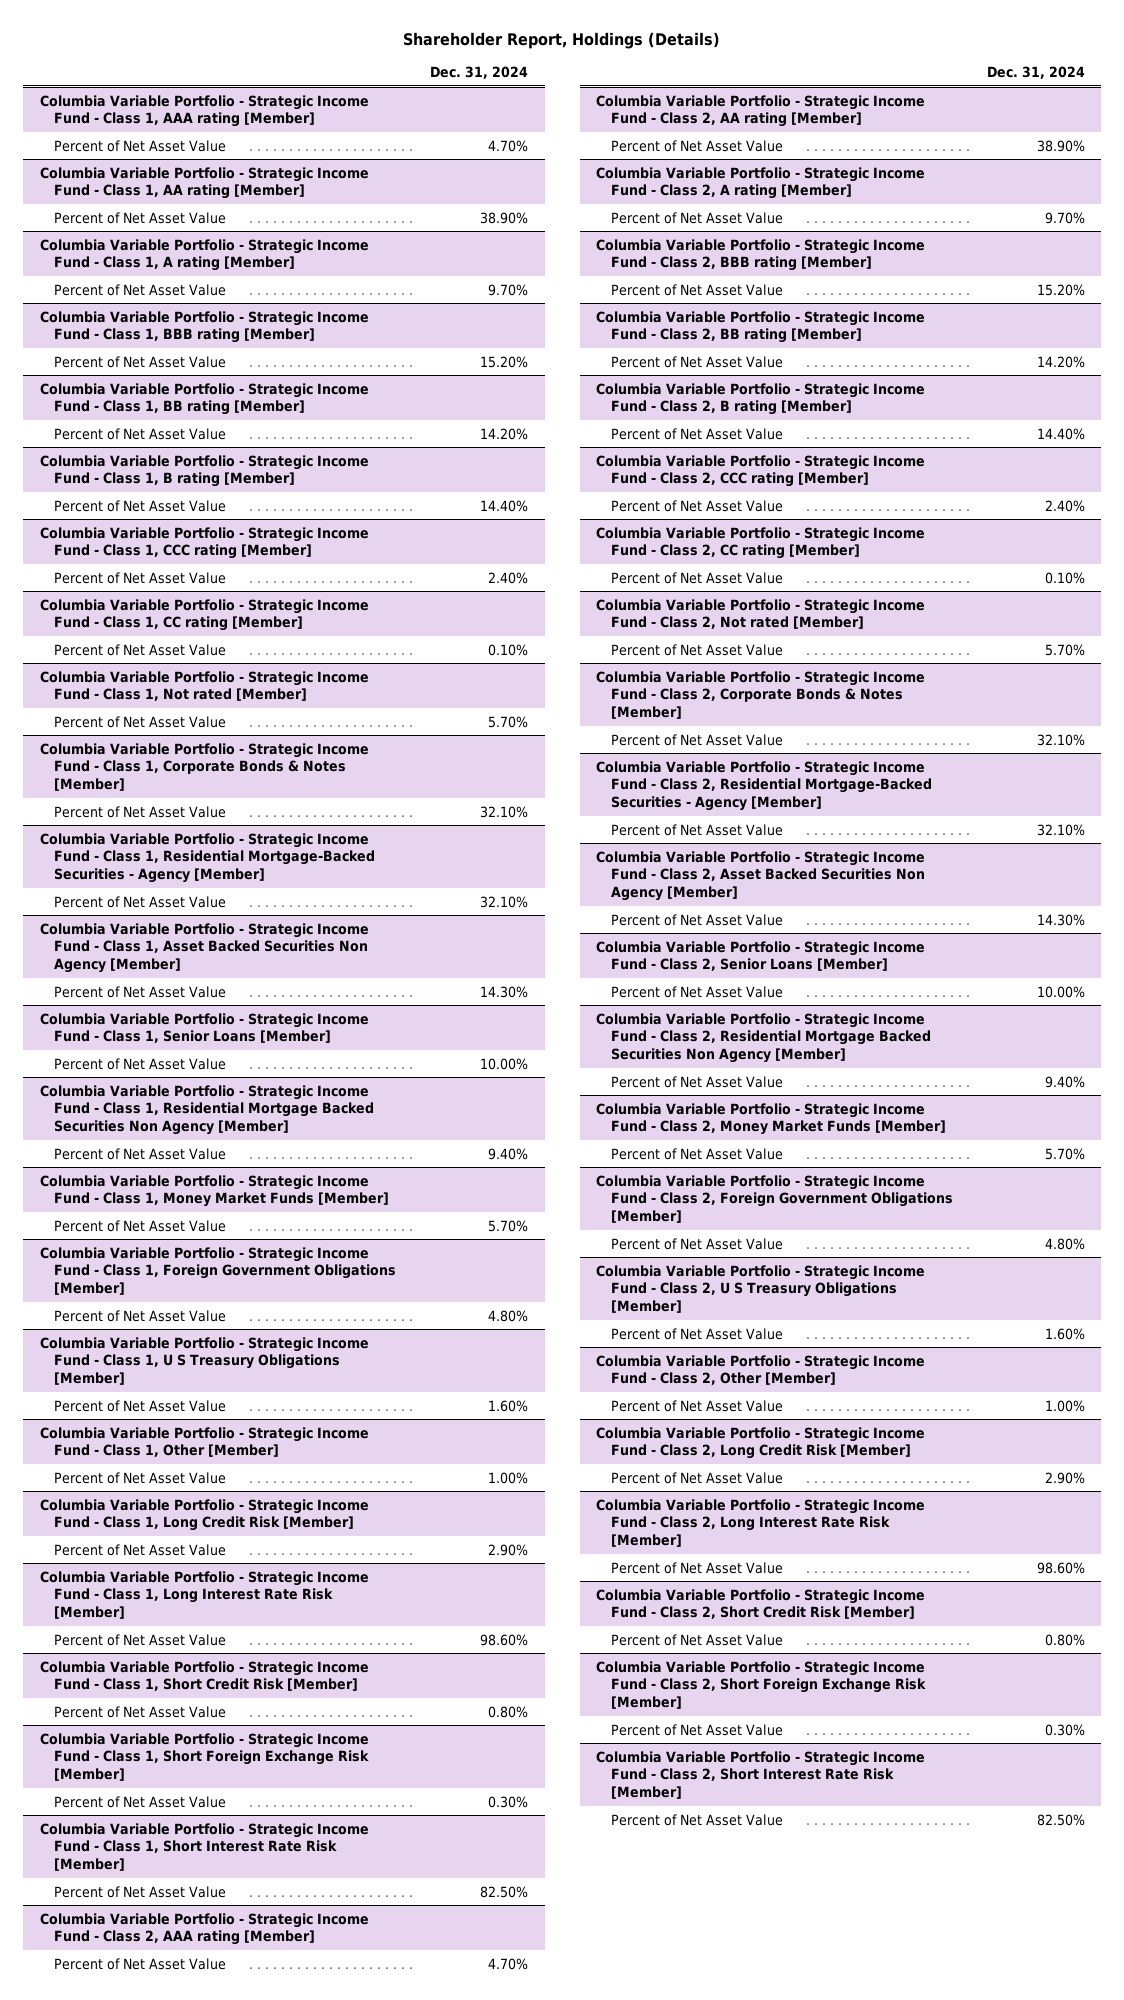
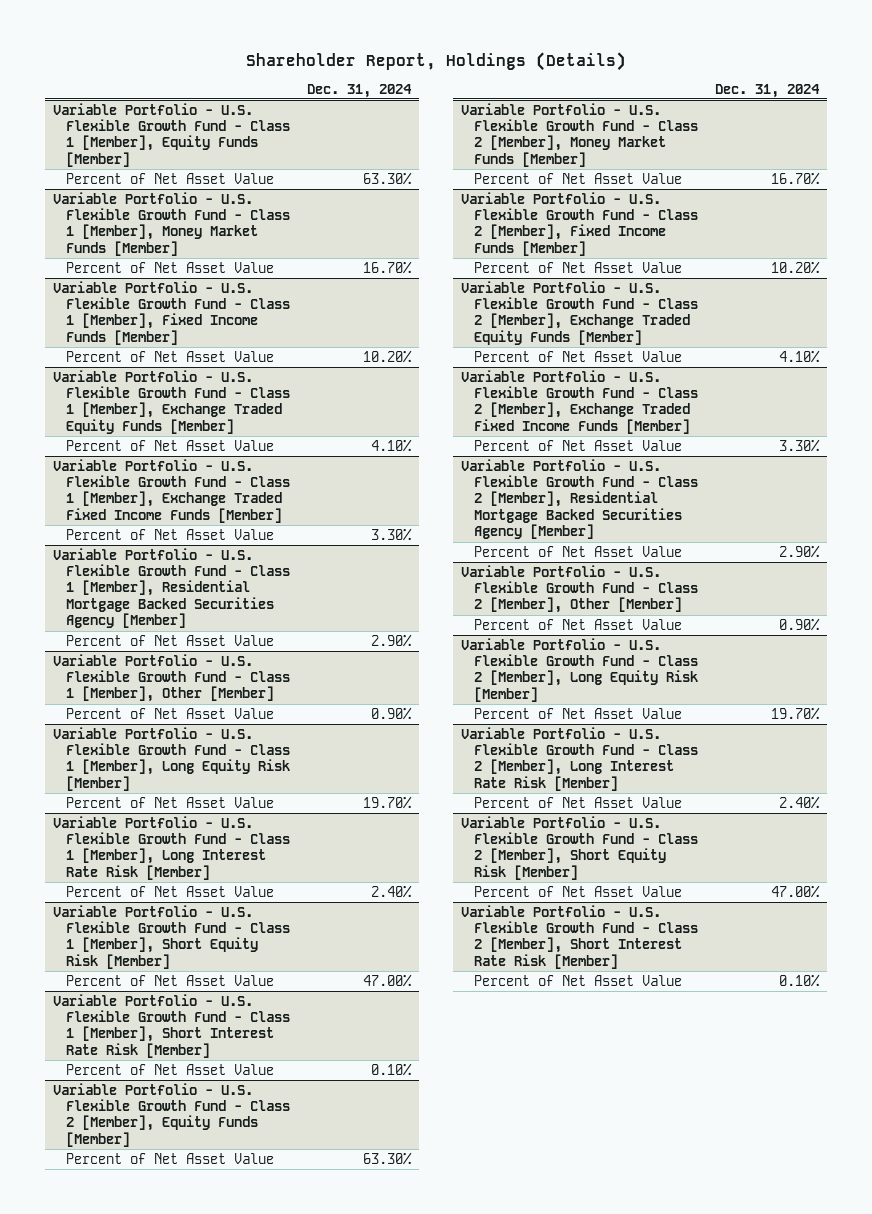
- Columbia Variable Portfolio - Strategic Income Fund - Class 1, AAA rating [Member]
- Percent of Net Asset Value | 4.70%
- Columbia Variable Portfolio - Strategic Income Fund - Class 1, AA rating [Member]
- Percent of Net Asset Value | 38.90%
- Columbia Variable Portfolio - Strategic Income Fund - Class 1, A rating [Member]
- Percent of Net Asset Value | 9.70%
- Columbia Variable Portfolio - Strategic Income Fund - Class 1, BBB rating [Member]
- Percent of Net Asset Value | 15.20%
- Columbia Variable Portfolio - Strategic Income Fund - Class 1, BB rating [Member]
- Percent of Net Asset Value | 14.20%
- Columbia Variable Portfolio - Strategic Income Fund - Class 1, B rating [Member]
- Percent of Net Asset Value | 14.40%
- Columbia Variable Portfolio - Strategic Income Fund - Class 1, CCC rating [Member]
+ Variable Portfolio - U.S. Flexible Growth Fund - Class 1 [Member], Equity Funds [Member]
+ Percent of Net Asset Value | 63.30%
+ Variable Portfolio - U.S. Flexible Growth Fund - Class 1 [Member], Money Market Funds [Member]
+ Percent of Net Asset Value | 16.70%
+ Variable Portfolio - U.S. Flexible Growth Fund - Class 1 [Member], Fixed Income Funds [Member]
+ Percent of Net Asset Value | 10.20%
+ Variable Portfolio - U.S. Flexible Growth Fund - Class 1 [Member], Exchange Traded Equity Funds [Member]
+ Percent of Net Asset Value | 4.10%
+ Variable Portfolio - U.S. Flexible Growth Fund - Class 1 [Member], Exchange Traded Fixed Income Funds [Member]
+ Percent of Net Asset Value | 3.30%
+ Variable Portfolio - U.S. Flexible Growth Fund - Class 1 [Member], Residential Mortgage Backed Securities Agency [Member]
+ Percent of Net Asset Value | 2.90%
+ Variable Portfolio - U.S. Flexible Growth Fund - Class 1 [Member], Other [Member]
+ Percent of Net Asset Value | 0.90%
+ Variable Portfolio - U.S. Flexible Growth Fund - Class 1 [Member], Long Equity Risk [Member]
+ Percent of Net Asset Value | 19.70%
+ Variable Portfolio - U.S. Flexible Growth Fund - Class 1 [Member], Long Interest Rate Risk [Member]
- Columbia Variable Portfolio - Strategic Income Fund - Class 1, CC rating [Member]
+ Variable Portfolio - U.S. Flexible Growth Fund - Class 1 [Member], Short Equity Risk [Member]
+ Percent of Net Asset Value | 47.00%
+ Variable Portfolio - U.S. Flexible Growth Fund - Class 1 [Member], Short Interest Rate Risk [Member]
- Columbia Variable Portfolio - Strategic Income Fund - Class 1, Not rated [Member]
- Percent of Net Asset Value | 5.70%
- Columbia Variable Portfolio - Strategic Income Fund - Class 1, Corporate Bonds & Notes [Member]
- Percent of Net Asset Value | 32.10%
- Columbia Variable Portfolio - Strategic Income Fund - Class 1, Residential Mortgage-Backed Securities - Agency [Member]
- Percent of Net Asset Value | 32.10%
- Columbia Variable Portfolio - Strategic Income Fund - Class 1, Asset Backed Securities Non Agency [Member]
- Percent of Net Asset Value | 14.30%
- Columbia Variable Portfolio - Strategic Income Fund - Class 1, Senior Loans [Member]
- Percent of Net Asset Value | 10.00%
- Columbia Variable Portfolio - Strategic Income Fund - Class 1, Residential Mortgage Backed Securities Non Agency [Member]
- Percent of Net Asset Value | 9.40%
- Columbia Variable Portfolio - Strategic Income Fund - Class 1, Money Market Funds [Member]
- Percent of Net Asset Value | 5.70%
- Columbia Variable Portfolio - Strategic Income Fund - Class 1, Foreign Government Obligations [Member]
- Percent of Net Asset Value | 4.80%
- Columbia Variable Portfolio - Strategic Income Fund - Class 1, U S Treasury Obligations [Member]
- Percent of Net Asset Value | 1.60%
- Columbia Variable Portfolio - Strategic Income Fund - Class 1, Other [Member]
- Percent of Net Asset Value | 1.00%
- Columbia Variable Portfolio - Strategic Income Fund - Class 1, Long Credit Risk [Member]
+ Variable Portfolio - U.S. Flexible Growth Fund - Class 2 [Member], Equity Funds [Member]
+ Percent of Net Asset Value | 63.30%
+ Variable Portfolio - U.S. Flexible Growth Fund - Class 2 [Member], Money Market Funds [Member]
+ Percent of Net Asset Value | 16.70%
+ Variable Portfolio - U.S. Flexible Growth Fund - Class 2 [Member], Fixed Income Funds [Member]
+ Percent of Net Asset Value | 10.20%
+ Variable Portfolio - U.S. Flexible Growth Fund - Class 2 [Member], Exchange Traded Equity Funds [Member]
+ Percent of Net Asset Value | 4.10%
+ Variable Portfolio - U.S. Flexible Growth Fund - Class 2 [Member], Exchange Traded Fixed Income Funds [Member]
+ Percent of Net Asset Value | 3.30%
+ Variable Portfolio - U.S. Flexible Growth Fund - Class 2 [Member], Residential Mortgage Backed Securities Agency [Member]
- Columbia Variable Portfolio - Strategic Income Fund - Class 1, Long Interest Rate Risk [Member]
- Percent of Net Asset Value | 98.60%
- Columbia Variable Portfolio - Strategic Income Fund - Class 1, Short Credit Risk [Member]
- Percent of Net Asset Value | 0.80%
- Columbia Variable Portfolio - Strategic Income Fund - Class 1, Short Foreign Exchange Risk [Member]
- Percent of Net Asset Value | 0.30%
- Columbia Variable Portfolio - Strategic Income Fund - Class 1, Short Interest Rate Risk [Member]
- Percent of Net Asset Value | 82.50%
- Columbia Variable Portfolio - Strategic Income Fund - Class 2, AAA rating [Member]
- Percent of Net Asset Value | 4.70%
- Columbia Variable Portfolio - Strategic Income Fund - Class 2, AA rating [Member]
- Percent of Net Asset Value | 38.90%
- Columbia Variable Portfolio - Strategic Income Fund - Class 2, A rating [Member]
- Percent of Net Asset Value | 9.70%
- Columbia Variable Portfolio - Strategic Income Fund - Class 2, BBB rating [Member]
- Percent of Net Asset Value | 15.20%
- Columbia Variable Portfolio - Strategic Income Fund - Class 2, BB rating [Member]
- Percent of Net Asset Value | 14.20%
- Columbia Variable Portfolio - Strategic Income Fund - Class 2, B rating [Member]
- Percent of Net Asset Value | 14.40%
- Columbia Variable Portfolio - Strategic Income Fund - Class 2, CCC rating [Member]
+ Variable Portfolio - U.S. Flexible Growth Fund - Class 2 [Member], Other [Member]
+ Percent of Net Asset Value | 0.90%
+ Variable Portfolio - U.S. Flexible Growth Fund - Class 2 [Member], Long Equity Risk [Member]
+ Percent of Net Asset Value | 19.70%
+ Variable Portfolio - U.S. Flexible Growth Fund - Class 2 [Member], Long Interest Rate Risk [Member]
- Columbia Variable Portfolio - Strategic Income Fund - Class 2, CC rating [Member]
+ Variable Portfolio - U.S. Flexible Growth Fund - Class 2 [Member], Short Equity Risk [Member]
+ Percent of Net Asset Value | 47.00%
+ Variable Portfolio - U.S. Flexible Growth Fund - Class 2 [Member], Short Interest Rate Risk [Member]
- Columbia Variable Portfolio - Strategic Income Fund - Class 2, Not rated [Member]
- Percent of Net Asset Value | 5.70%
- Columbia Variable Portfolio - Strategic Income Fund - Class 2, Corporate Bonds & Notes [Member]
- Percent of Net Asset Value | 32.10%
- Columbia Variable Portfolio - Strategic Income Fund - Class 2, Residential Mortgage-Backed Securities - Agency [Member]
- Percent of Net Asset Value | 32.10%
- Columbia Variable Portfolio - Strategic Income Fund - Class 2, Asset Backed Securities Non Agency [Member]
- Percent of Net Asset Value | 14.30%
- Columbia Variable Portfolio - Strategic Income Fund - Class 2, Senior Loans [Member]
- Percent of Net Asset Value | 10.00%
- Columbia Variable Portfolio - Strategic Income Fund - Class 2, Residential Mortgage Backed Securities Non Agency [Member]
- Percent of Net Asset Value | 9.40%
- Columbia Variable Portfolio - Strategic Income Fund - Class 2, Money Market Funds [Member]
- Percent of Net Asset Value | 5.70%
- Columbia Variable Portfolio - Strategic Income Fund - Class 2, Foreign Government Obligations [Member]
- Percent of Net Asset Value | 4.80%
- Columbia Variable Portfolio - Strategic Income Fund - Class 2, U S Treasury Obligations [Member]
- Percent of Net Asset Value | 1.60%
- Columbia Variable Portfolio - Strategic Income Fund - Class 2, Other [Member]
- Percent of Net Asset Value | 1.00%
- Columbia Variable Portfolio - Strategic Income Fund - Class 2, Long Credit Risk [Member]
- Percent of Net Asset Value | 2.90%
- Columbia Variable Portfolio - Strategic Income Fund - Class 2, Long Interest Rate Risk [Member]
- Percent of Net Asset Value | 98.60%
- Columbia Variable Portfolio - Strategic Income Fund - Class 2, Short Credit Risk [Member]
- Percent of Net Asset Value | 0.80%
- Columbia Variable Portfolio - Strategic Income Fund - Class 2, Short Foreign Exchange Risk [Member]
- Percent of Net Asset Value | 0.30%
- Columbia Variable Portfolio - Strategic Income Fund - Class 2, Short Interest Rate Risk [Member]
- Percent of Net Asset Value | 82.50%

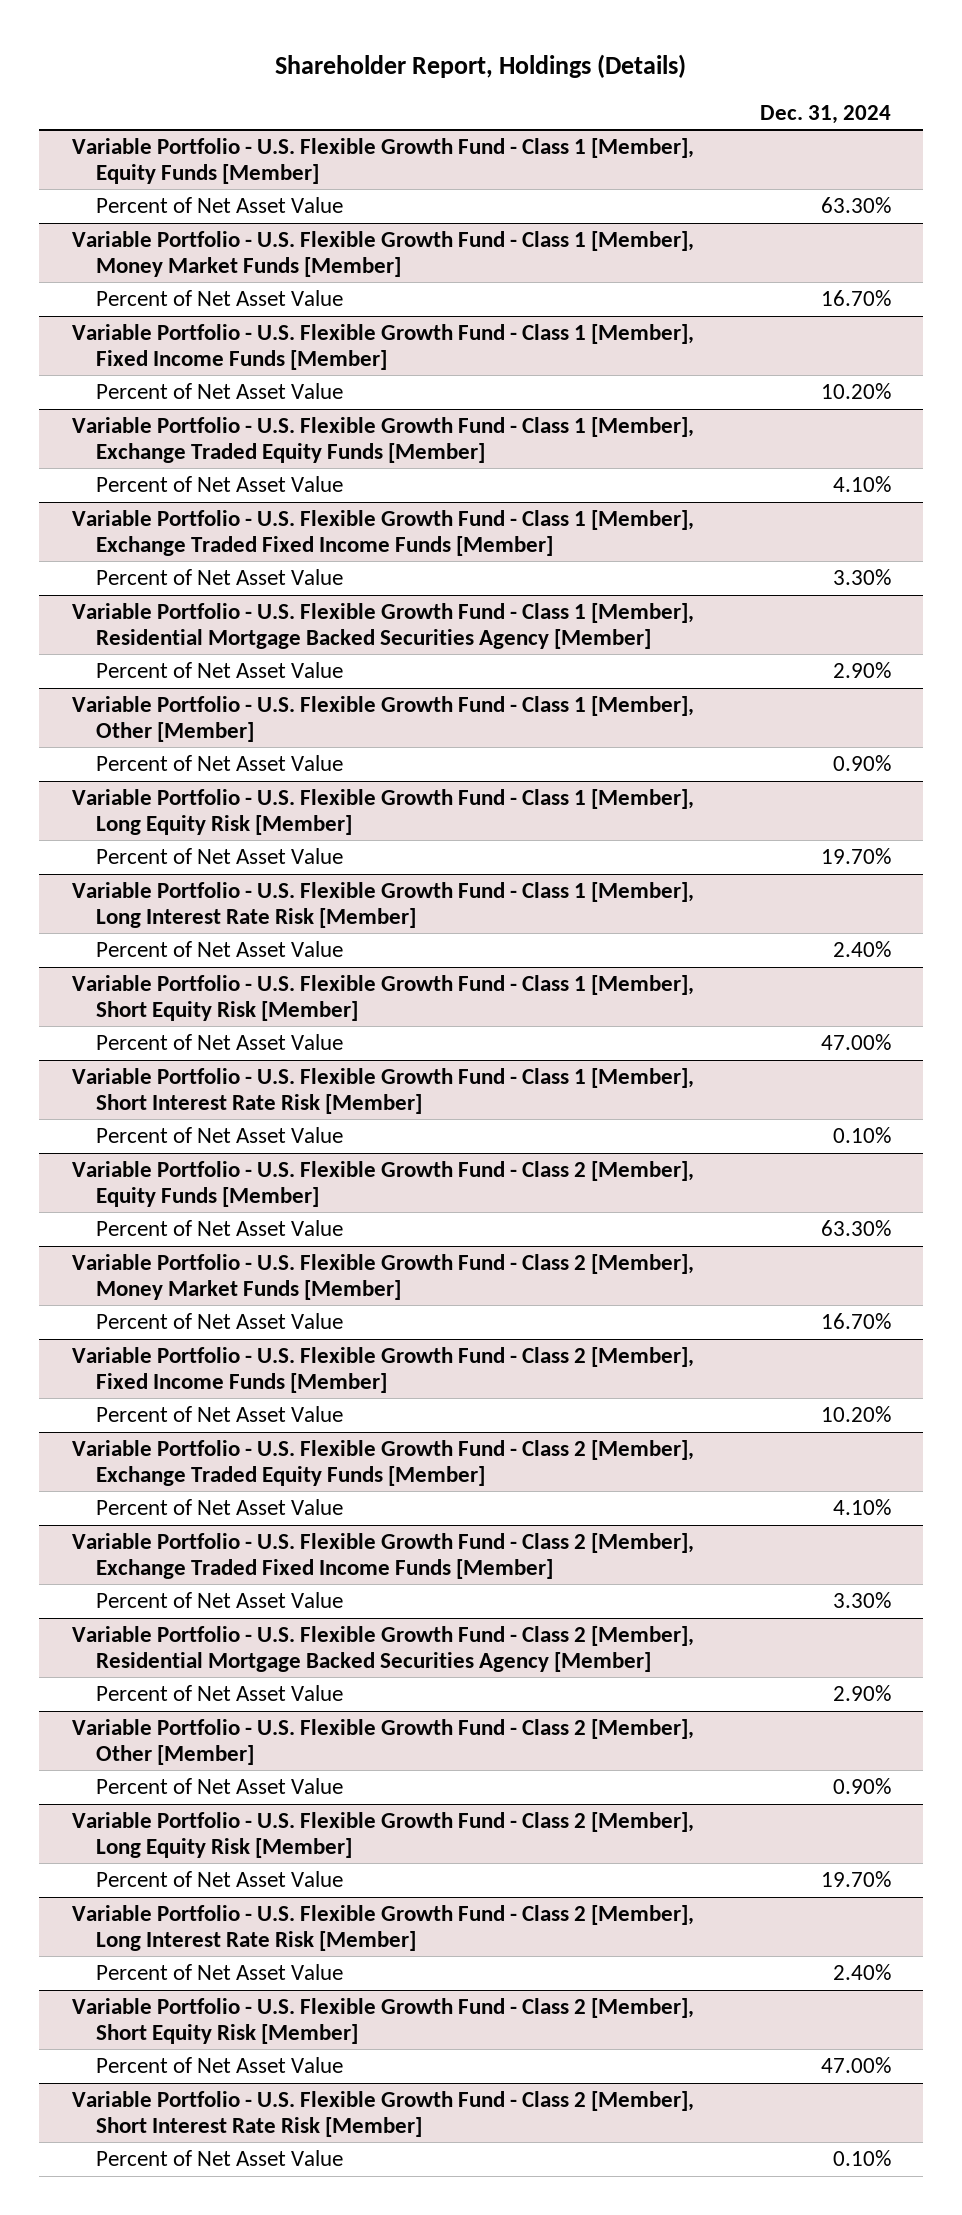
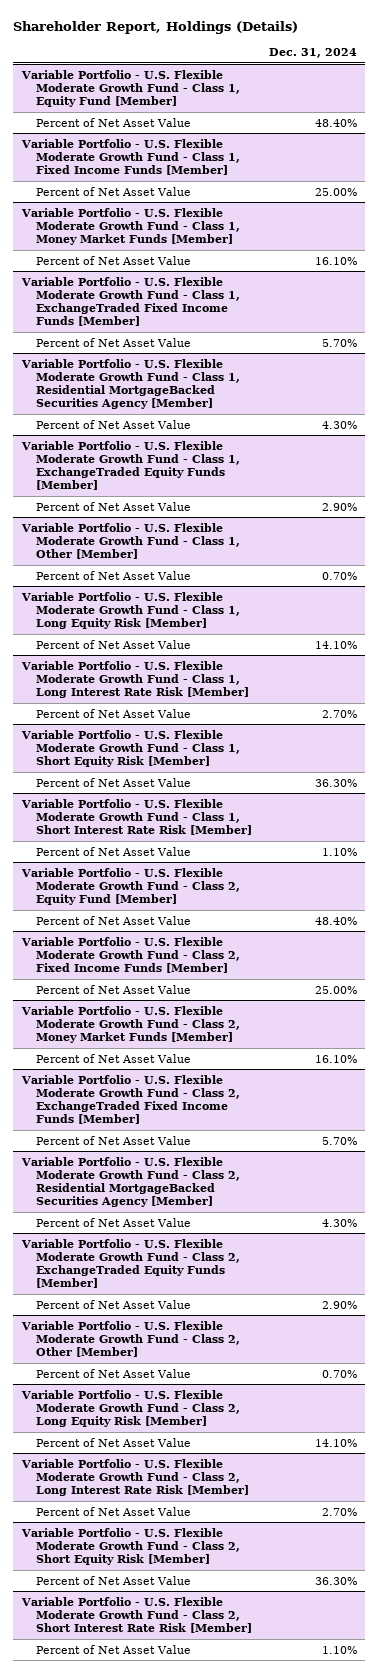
- Variable Portfolio - U.S. Flexible Growth Fund - Class 1 [Member], Equity Funds [Member]
- Percent of Net Asset Value | 63.30%
- Variable Portfolio - U.S. Flexible Growth Fund - Class 1 [Member], Money Market Funds [Member]
- Percent of Net Asset Value | 16.70%
- Variable Portfolio - U.S. Flexible Growth Fund - Class 1 [Member], Fixed Income Funds [Member]
- Percent of Net Asset Value | 10.20%
- Variable Portfolio - U.S. Flexible Growth Fund - Class 1 [Member], Exchange Traded Equity Funds [Member]
- Percent of Net Asset Value | 4.10%
- Variable Portfolio - U.S. Flexible Growth Fund - Class 1 [Member], Exchange Traded Fixed Income Funds [Member]
- Percent of Net Asset Value | 3.30%
- Variable Portfolio - U.S. Flexible Growth Fund - Class 1 [Member], Residential Mortgage Backed Securities Agency [Member]
+ Variable Portfolio - U.S. Flexible Moderate Growth Fund - Class 1, Equity Fund [Member]
+ Percent of Net Asset Value | 48.40%
+ Variable Portfolio - U.S. Flexible Moderate Growth Fund - Class 1, Fixed Income Funds [Member]
+ Percent of Net Asset Value | 25.00%
+ Variable Portfolio - U.S. Flexible Moderate Growth Fund - Class 1, Money Market Funds [Member]
+ Percent of Net Asset Value | 16.10%
+ Variable Portfolio - U.S. Flexible Moderate Growth Fund - Class 1, ExchangeTraded Fixed Income Funds [Member]
+ Percent of Net Asset Value | 5.70%
+ Variable Portfolio - U.S. Flexible Moderate Growth Fund - Class 1, Residential MortgageBacked Securities Agency [Member]
+ Percent of Net Asset Value | 4.30%
+ Variable Portfolio - U.S. Flexible Moderate Growth Fund - Class 1, ExchangeTraded Equity Funds [Member]
- Variable Portfolio - U.S. Flexible Growth Fund - Class 1 [Member], Other [Member]
- Percent of Net Asset Value | 0.90%
- Variable Portfolio - U.S. Flexible Growth Fund - Class 1 [Member], Long Equity Risk [Member]
- Percent of Net Asset Value | 19.70%
- Variable Portfolio - U.S. Flexible Growth Fund - Class 1 [Member], Long Interest Rate Risk [Member]
- Percent of Net Asset Value | 2.40%
- Variable Portfolio - U.S. Flexible Growth Fund - Class 1 [Member], Short Equity Risk [Member]
- Percent of Net Asset Value | 47.00%
- Variable Portfolio - U.S. Flexible Growth Fund - Class 1 [Member], Short Interest Rate Risk [Member]
- Percent of Net Asset Value | 0.10%
- Variable Portfolio - U.S. Flexible Growth Fund - Class 2 [Member], Equity Funds [Member]
- Percent of Net Asset Value | 63.30%
- Variable Portfolio - U.S. Flexible Growth Fund - Class 2 [Member], Money Market Funds [Member]
- Percent of Net Asset Value | 16.70%
- Variable Portfolio - U.S. Flexible Growth Fund - Class 2 [Member], Fixed Income Funds [Member]
- Percent of Net Asset Value | 10.20%
- Variable Portfolio - U.S. Flexible Growth Fund - Class 2 [Member], Exchange Traded Equity Funds [Member]
- Percent of Net Asset Value | 4.10%
- Variable Portfolio - U.S. Flexible Growth Fund - Class 2 [Member], Exchange Traded Fixed Income Funds [Member]
- Percent of Net Asset Value | 3.30%
- Variable Portfolio - U.S. Flexible Growth Fund - Class 2 [Member], Residential Mortgage Backed Securities Agency [Member]
+ Variable Portfolio - U.S. Flexible Moderate Growth Fund - Class 1, Other [Member]
+ Percent of Net Asset Value | 0.70%
+ Variable Portfolio - U.S. Flexible Moderate Growth Fund - Class 1, Long Equity Risk [Member]
+ Percent of Net Asset Value | 14.10%
+ Variable Portfolio - U.S. Flexible Moderate Growth Fund - Class 1, Long Interest Rate Risk [Member]
+ Percent of Net Asset Value | 2.70%
+ Variable Portfolio - U.S. Flexible Moderate Growth Fund - Class 1, Short Equity Risk [Member]
+ Percent of Net Asset Value | 36.30%
+ Variable Portfolio - U.S. Flexible Moderate Growth Fund - Class 1, Short Interest Rate Risk [Member]
+ Percent of Net Asset Value | 1.10%
+ Variable Portfolio - U.S. Flexible Moderate Growth Fund - Class 2, Equity Fund [Member]
+ Percent of Net Asset Value | 48.40%
+ Variable Portfolio - U.S. Flexible Moderate Growth Fund - Class 2, Fixed Income Funds [Member]
+ Percent of Net Asset Value | 25.00%
+ Variable Portfolio - U.S. Flexible Moderate Growth Fund - Class 2, Money Market Funds [Member]
+ Percent of Net Asset Value | 16.10%
+ Variable Portfolio - U.S. Flexible Moderate Growth Fund - Class 2, ExchangeTraded Fixed Income Funds [Member]
+ Percent of Net Asset Value | 5.70%
+ Variable Portfolio - U.S. Flexible Moderate Growth Fund - Class 2, Residential MortgageBacked Securities Agency [Member]
+ Percent of Net Asset Value | 4.30%
+ Variable Portfolio - U.S. Flexible Moderate Growth Fund - Class 2, ExchangeTraded Equity Funds [Member]
- Variable Portfolio - U.S. Flexible Growth Fund - Class 2 [Member], Other [Member]
- Percent of Net Asset Value | 0.90%
- Variable Portfolio - U.S. Flexible Growth Fund - Class 2 [Member], Long Equity Risk [Member]
- Percent of Net Asset Value | 19.70%
- Variable Portfolio - U.S. Flexible Growth Fund - Class 2 [Member], Long Interest Rate Risk [Member]
- Percent of Net Asset Value | 2.40%
- Variable Portfolio - U.S. Flexible Growth Fund - Class 2 [Member], Short Equity Risk [Member]
- Percent of Net Asset Value | 47.00%
- Variable Portfolio - U.S. Flexible Growth Fund - Class 2 [Member], Short Interest Rate Risk [Member]
- Percent of Net Asset Value | 0.10%
+ Variable Portfolio - U.S. Flexible Moderate Growth Fund - Class 2, Other [Member]
+ Percent of Net Asset Value | 0.70%
+ Variable Portfolio - U.S. Flexible Moderate Growth Fund - Class 2, Long Equity Risk [Member]
+ Percent of Net Asset Value | 14.10%
+ Variable Portfolio - U.S. Flexible Moderate Growth Fund - Class 2, Long Interest Rate Risk [Member]
+ Percent of Net Asset Value | 2.70%
+ Variable Portfolio - U.S. Flexible Moderate Growth Fund - Class 2, Short Equity Risk [Member]
+ Percent of Net Asset Value | 36.30%
+ Variable Portfolio - U.S. Flexible Moderate Growth Fund - Class 2, Short Interest Rate Risk [Member]
+ Percent of Net Asset Value | 1.10%

